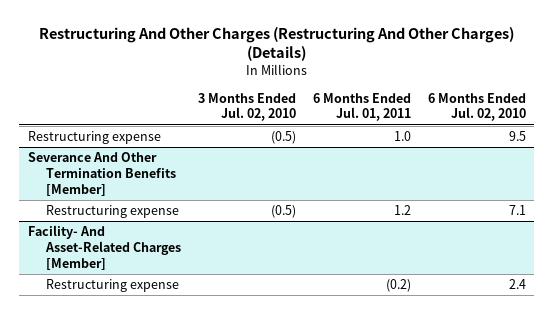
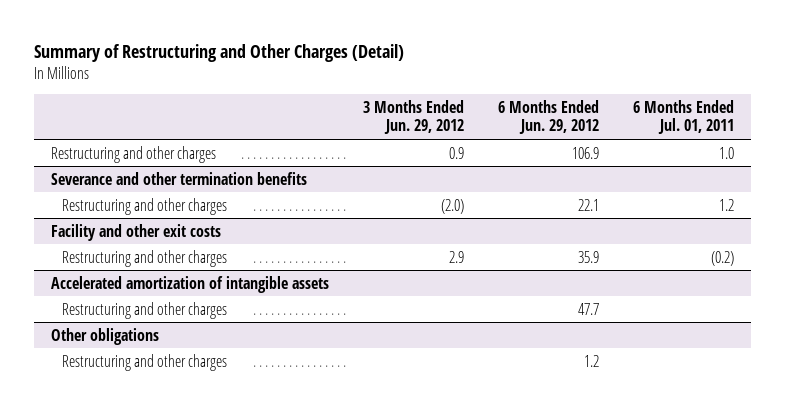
- Restructuring And Other Charges (Restructuring And Other Charges) (Details)
+ Summary of Restructuring and Other Charges (Detail)
- | 3 Months Ended Jul. 02, 2010 | 6 Months Ended Jul. 01, 2011 | 6 Months Ended Jul. 02, 2010
+ | 3 Months Ended Jun. 29, 2012 | 6 Months Ended Jun. 29, 2012 | 6 Months Ended Jul. 01, 2011
- Restructuring expense | (0.5) | 1.0 | 9.5
- Severance And Other Termination Benefits [Member]
- Restructuring expense | (0.5) | 1.2 | 7.1
- Facility- And Asset-Related Charges [Member]
- Restructuring expense | | (0.2) | 2.4
+ Restructuring and other charges | 0.9 | 106.9 | 1.0
+ Severance and other termination benefits
+ Restructuring and other charges | (2.0) | 22.1 | 1.2
+ Facility and other exit costs
+ Restructuring and other charges | 2.9 | 35.9 | (0.2)
+ Accelerated amortization of intangible assets
+ Restructuring and other charges | | 47.7 |
+ Other obligations
+ Restructuring and other charges | | 1.2 |

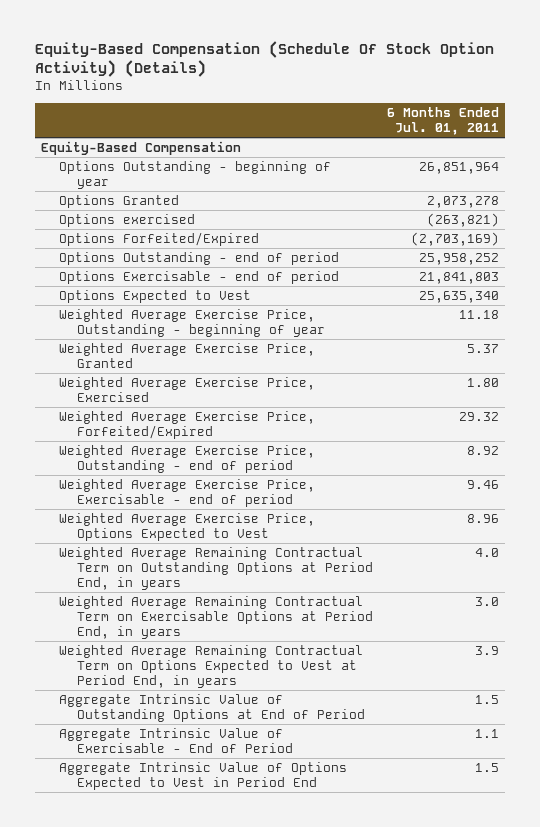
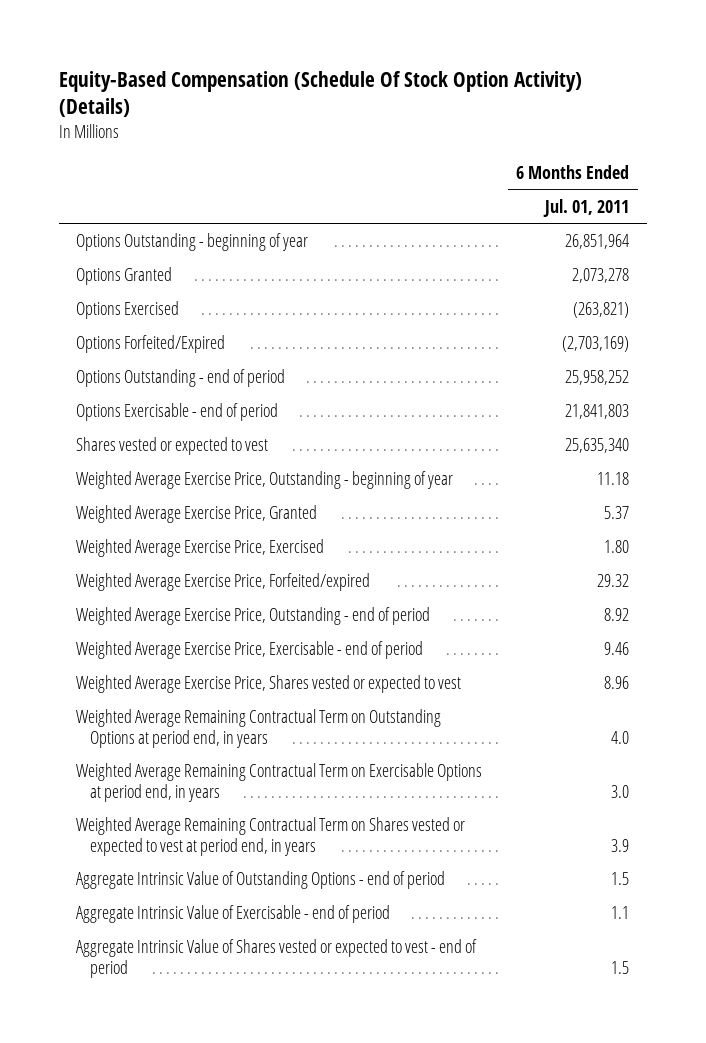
- Equity-Based Compensation
- Options exercised | (263,821)
+ Options Exercised | (263,821)
- Options Expected to Vest | 25,635,340
+ Shares vested or expected to vest | 25,635,340
- Weighted Average Exercise Price, Forfeited/Expired | 29.32
+ Weighted Average Exercise Price, Forfeited/expired | 29.32
- Weighted Average Exercise Price, Options Expected to Vest | 8.96
- Weighted Average Remaining Contractual Term on Outstanding Options at Period End, in years | 4.0
- Weighted Average Remaining Contractual Term on Exercisable Options at Period End, in years | 3.0
- Weighted Average Remaining Contractual Term on Options Expected to Vest at Period End, in years | 3.9
- Aggregate Intrinsic Value of Outstanding Options at End of Period | 1.5
- Aggregate Intrinsic Value of Exercisable - End of Period | 1.1
- Aggregate Intrinsic Value of Options Expected to Vest in Period End | 1.5
+ Weighted Average Exercise Price, Shares vested or expected to vest | 8.96
+ Weighted Average Remaining Contractual Term on Outstanding Options at period end, in years | 4.0
+ Weighted Average Remaining Contractual Term on Exercisable Options at period end, in years | 3.0
+ Weighted Average Remaining Contractual Term on Shares vested or expected to vest at period end, in years | 3.9
+ Aggregate Intrinsic Value of Outstanding Options - end of period | 1.5
+ Aggregate Intrinsic Value of Exercisable - end of period | 1.1
+ Aggregate Intrinsic Value of Shares vested or expected to vest - end of period | 1.5

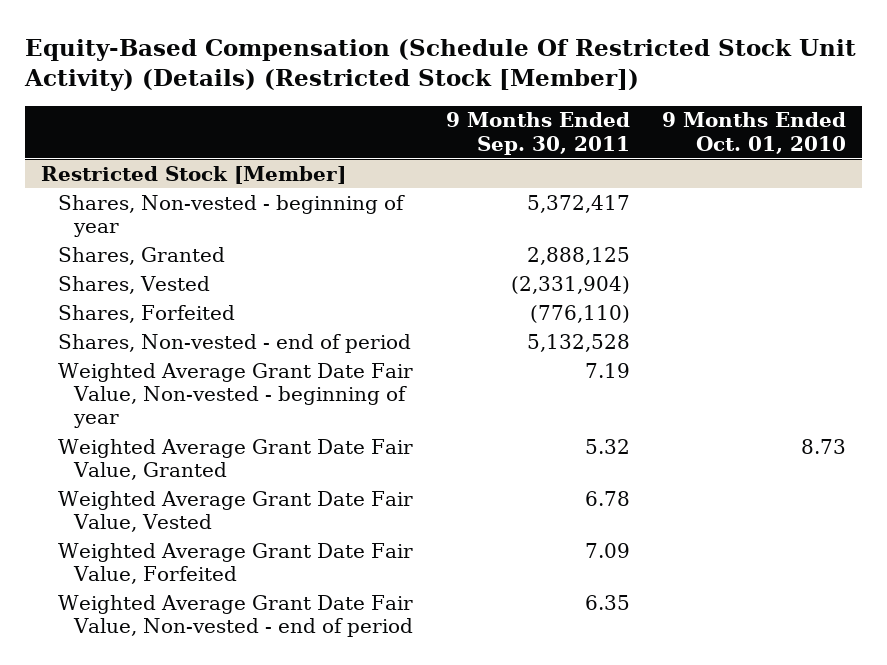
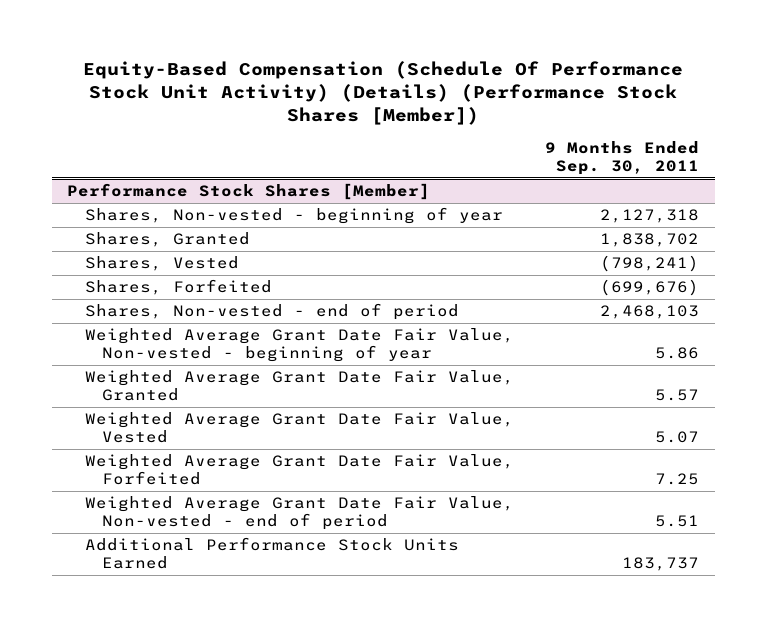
- Equity-Based Compensation (Schedule Of Restricted Stock Unit Activity) (Details) (Restricted Stock [Member])
+ Equity-Based Compensation (Schedule Of Performance Stock Unit Activity) (Details) (Performance Stock Shares [Member])
- | 9 Months Ended Sep. 30, 2011 | 9 Months Ended Oct. 01, 2010
+ | 9 Months Ended Sep. 30, 2011
- Restricted Stock [Member]
- Shares, Non-vested - beginning of year | 5,372,417 |
- Shares, Granted | 2,888,125 |
- Shares, Vested | (2,331,904) |
- Shares, Forfeited | (776,110) |
- Shares, Non-vested - end of period | 5,132,528 |
- Weighted Average Grant Date Fair Value, Non-vested - beginning of year | 7.19 |
- Weighted Average Grant Date Fair Value, Granted | 5.32 | 8.73
- Weighted Average Grant Date Fair Value, Vested | 6.78 |
- Weighted Average Grant Date Fair Value, Forfeited | 7.09 |
- Weighted Average Grant Date Fair Value, Non-vested - end of period | 6.35 |
+ Performance Stock Shares [Member]
+ Shares, Non-vested - beginning of year | 2,127,318
+ Shares, Granted | 1,838,702
+ Shares, Vested | (798,241)
+ Shares, Forfeited | (699,676)
+ Shares, Non-vested - end of period | 2,468,103
+ Weighted Average Grant Date Fair Value, Non-vested - beginning of year | 5.86
+ Weighted Average Grant Date Fair Value, Granted | 5.57
+ Weighted Average Grant Date Fair Value, Vested | 5.07
+ Weighted Average Grant Date Fair Value, Forfeited | 7.25
+ Weighted Average Grant Date Fair Value, Non-vested - end of period | 5.51
+ Additional Performance Stock Units Earned | 183,737

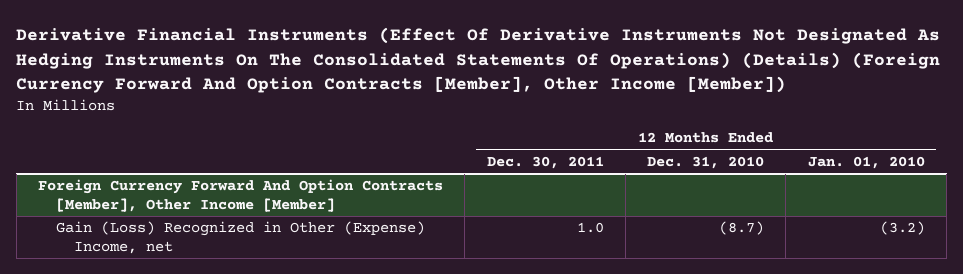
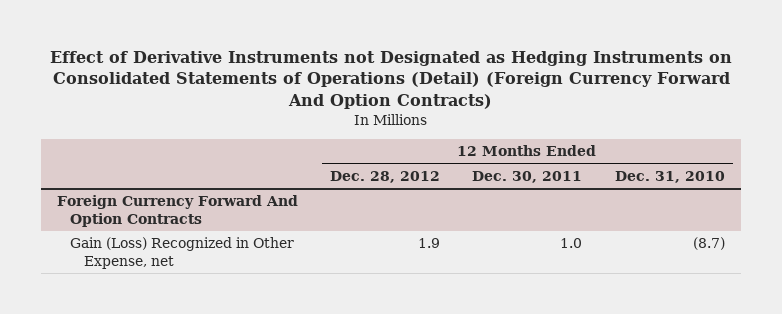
- Derivative Financial Instruments (Effect Of Derivative Instruments Not Designated As Hedging Instruments On The Consolidated Statements Of Operations) (Details) (Foreign Currency Forward And Option Contracts [Member], Other Income [Member])
+ Effect of Derivative Instruments not Designated as Hedging Instruments on Consolidated Statements of Operations (Detail) (Foreign Currency Forward And Option Contracts)
- | 12 Months Ended Dec. 30, 2011 | 12 Months Ended Dec. 31, 2010 | 12 Months Ended Jan. 01, 2010
+ | 12 Months Ended Dec. 28, 2012 | 12 Months Ended Dec. 30, 2011 | 12 Months Ended Dec. 31, 2010
- Foreign Currency Forward And Option Contracts [Member], Other Income [Member]
- Gain (Loss) Recognized in Other (Expense) Income, net | 1.0 | (8.7) | (3.2)
+ Foreign Currency Forward And Option Contracts
+ Gain (Loss) Recognized in Other Expense, net | 1.9 | 1.0 | (8.7)

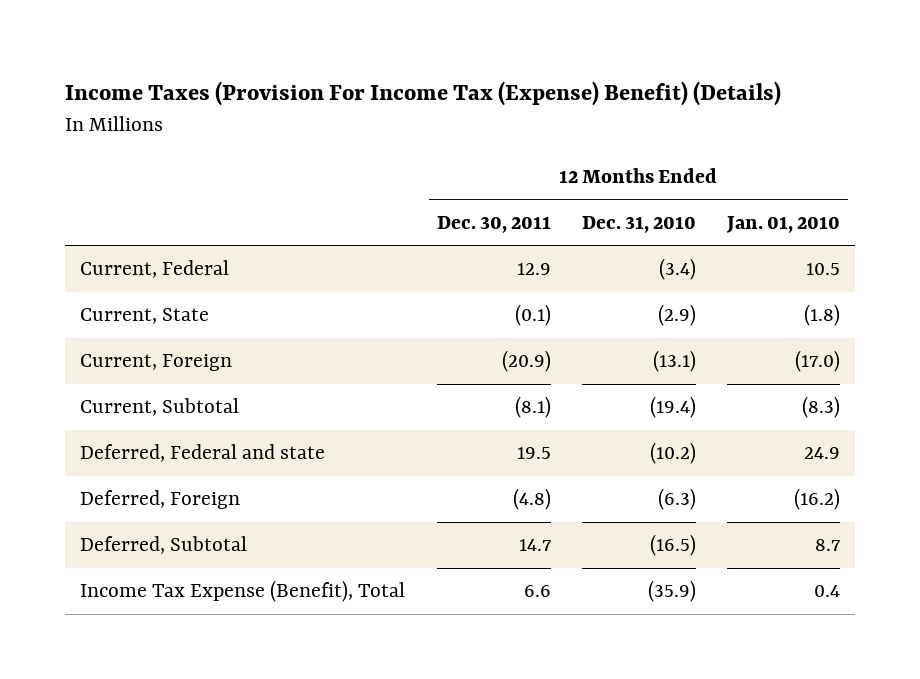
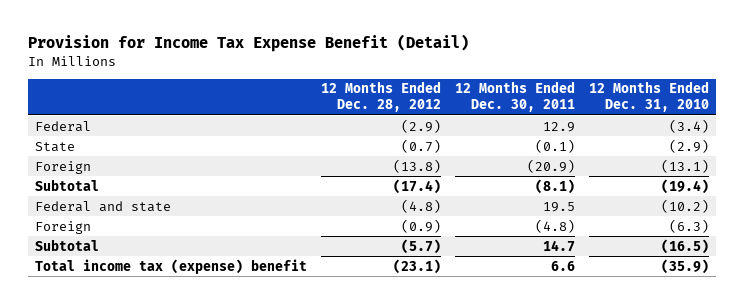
- Income Taxes (Provision For Income Tax (Expense) Benefit) (Details)
+ Provision for Income Tax Expense Benefit (Detail)
- | 12 Months Ended Dec. 30, 2011 | 12 Months Ended Dec. 31, 2010 | 12 Months Ended Jan. 01, 2010
+ | 12 Months Ended Dec. 28, 2012 | 12 Months Ended Dec. 30, 2011 | 12 Months Ended Dec. 31, 2010
- Current, Federal | 12.9 | (3.4) | 10.5
- Current, State | (0.1) | (2.9) | (1.8)
- Current, Foreign | (20.9) | (13.1) | (17.0)
- Current, Subtotal | (8.1) | (19.4) | (8.3)
- Deferred, Federal and state | 19.5 | (10.2) | 24.9
- Deferred, Foreign | (4.8) | (6.3) | (16.2)
- Deferred, Subtotal | 14.7 | (16.5) | 8.7
- Income Tax Expense (Benefit), Total | 6.6 | (35.9) | 0.4
+ Federal | (2.9) | 12.9 | (3.4)
+ State | (0.7) | (0.1) | (2.9)
+ Foreign | (13.8) | (20.9) | (13.1)
+ Subtotal | (17.4) | (8.1) | (19.4)
+ Federal and state | (4.8) | 19.5 | (10.2)
+ Foreign | (0.9) | (4.8) | (6.3)
+ Subtotal | (5.7) | 14.7 | (16.5)
+ Total income tax (expense) benefit | (23.1) | 6.6 | (35.9)

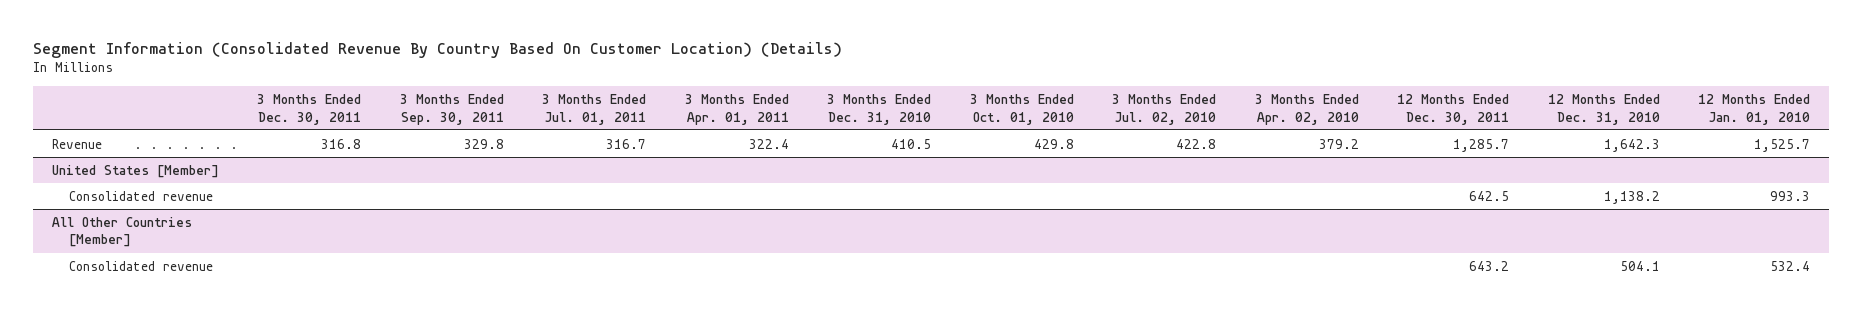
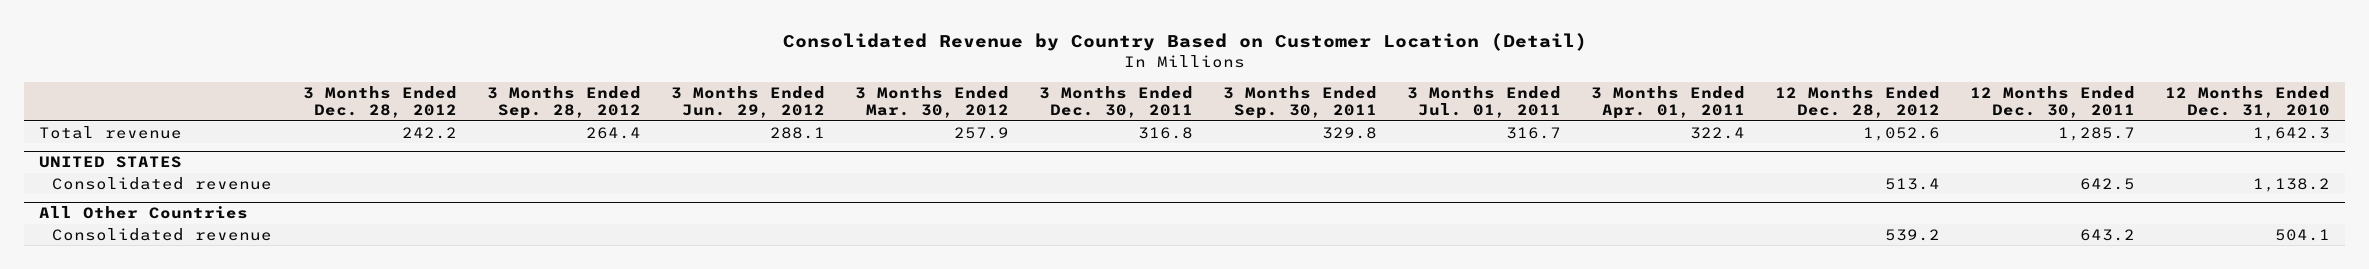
- Segment Information (Consolidated Revenue By Country Based On Customer Location) (Details)
+ Consolidated Revenue by Country Based on Customer Location (Detail)
- | 3 Months Ended Dec. 30, 2011 | 3 Months Ended Sep. 30, 2011 | 3 Months Ended Jul. 01, 2011 | 3 Months Ended Apr. 01, 2011 | 3 Months Ended Dec. 31, 2010 | 3 Months Ended Oct. 01, 2010 | 3 Months Ended Jul. 02, 2010 | 3 Months Ended Apr. 02, 2010 | 12 Months Ended Dec. 30, 2011 | 12 Months Ended Dec. 31, 2010 | 12 Months Ended Jan. 01, 2010
+ | 3 Months Ended Dec. 28, 2012 | 3 Months Ended Sep. 28, 2012 | 3 Months Ended Jun. 29, 2012 | 3 Months Ended Mar. 30, 2012 | 3 Months Ended Dec. 30, 2011 | 3 Months Ended Sep. 30, 2011 | 3 Months Ended Jul. 01, 2011 | 3 Months Ended Apr. 01, 2011 | 12 Months Ended Dec. 28, 2012 | 12 Months Ended Dec. 30, 2011 | 12 Months Ended Dec. 31, 2010
- Revenue | 316.8 | 329.8 | 316.7 | 322.4 | 410.5 | 429.8 | 422.8 | 379.2 | 1,285.7 | 1,642.3 | 1,525.7
- United States [Member]
+ Total revenue | 242.2 | 264.4 | 288.1 | 257.9 | 316.8 | 329.8 | 316.7 | 322.4 | 1,052.6 | 1,285.7 | 1,642.3
+ UNITED STATES
- All Other Countries [Member]
+ All Other Countries

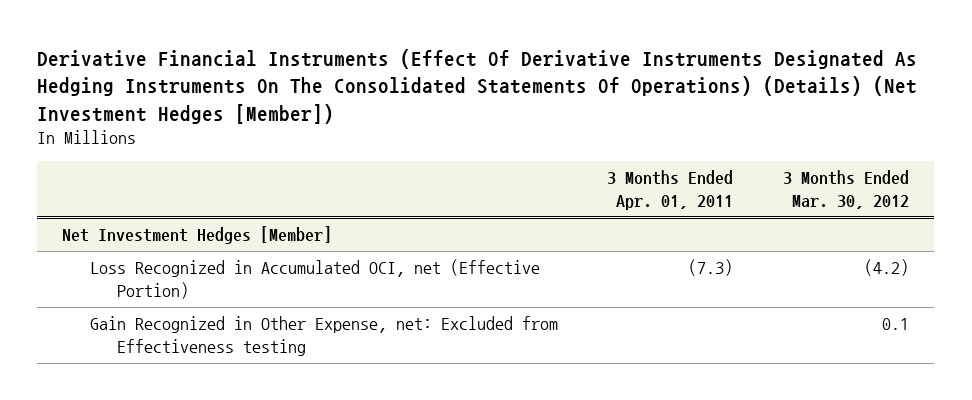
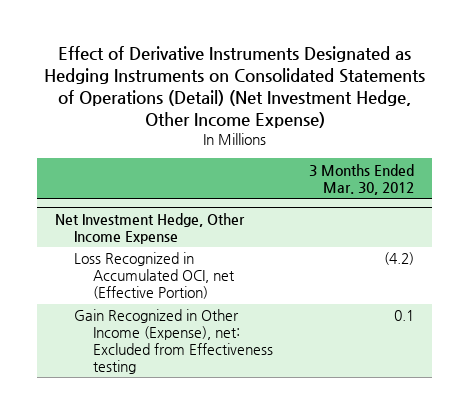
- Derivative Financial Instruments (Effect Of Derivative Instruments Designated As Hedging Instruments On The Consolidated Statements Of Operations) (Details) (Net Investment Hedges [Member])
+ Effect of Derivative Instruments Designated as Hedging Instruments on Consolidated Statements of Operations (Detail) (Net Investment Hedge, Other Income Expense)
- | 3 Months Ended Apr. 01, 2011 | 3 Months Ended Mar. 30, 2012
+ | 3 Months Ended Mar. 30, 2012
- Net Investment Hedges [Member]
+ Net Investment Hedge, Other Income Expense
- Gain Recognized in Other Expense, net: Excluded from Effectiveness testing | | 0.1
+ Gain Recognized in Other Income (Expense), net: Excluded from Effectiveness testing | 0.1

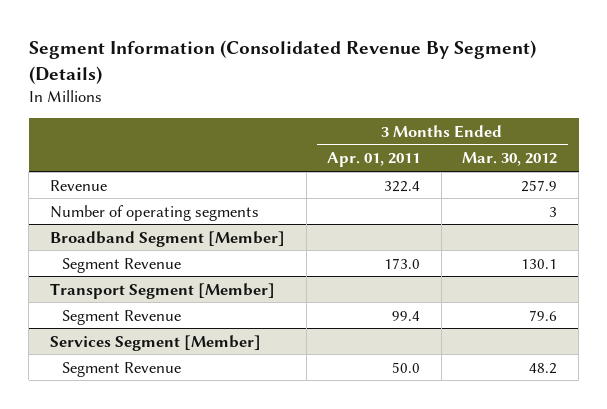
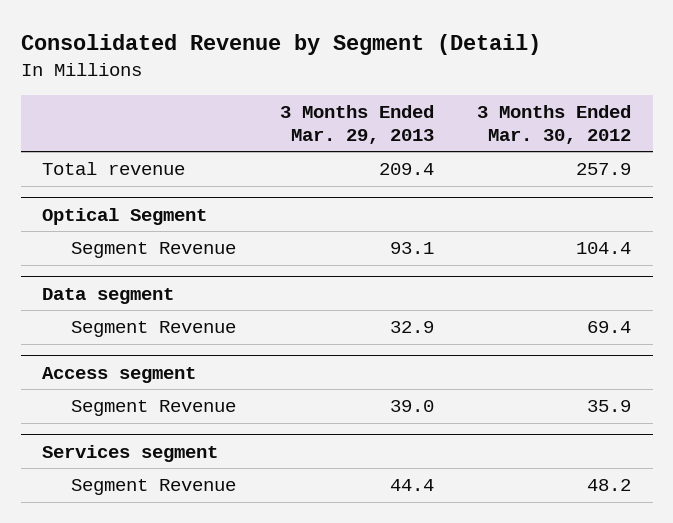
- Segment Information (Consolidated Revenue By Segment) (Details)
+ Consolidated Revenue by Segment (Detail)
- | 3 Months Ended Apr. 01, 2011 | 3 Months Ended Mar. 30, 2012
+ | 3 Months Ended Mar. 29, 2013 | 3 Months Ended Mar. 30, 2012
- Revenue | 322.4 | 257.9
- Number of operating segments | | 3
- Broadband Segment [Member]
- Segment Revenue | 173.0 | 130.1
- Transport Segment [Member]
- Segment Revenue | 99.4 | 79.6
- Services Segment [Member]
+ Total revenue | 209.4 | 257.9
+ Optical Segment
+ Segment Revenue | 93.1 | 104.4
+ Data segment
+ Segment Revenue | 32.9 | 69.4
+ Access segment
+ Segment Revenue | 39.0 | 35.9
+ Services segment

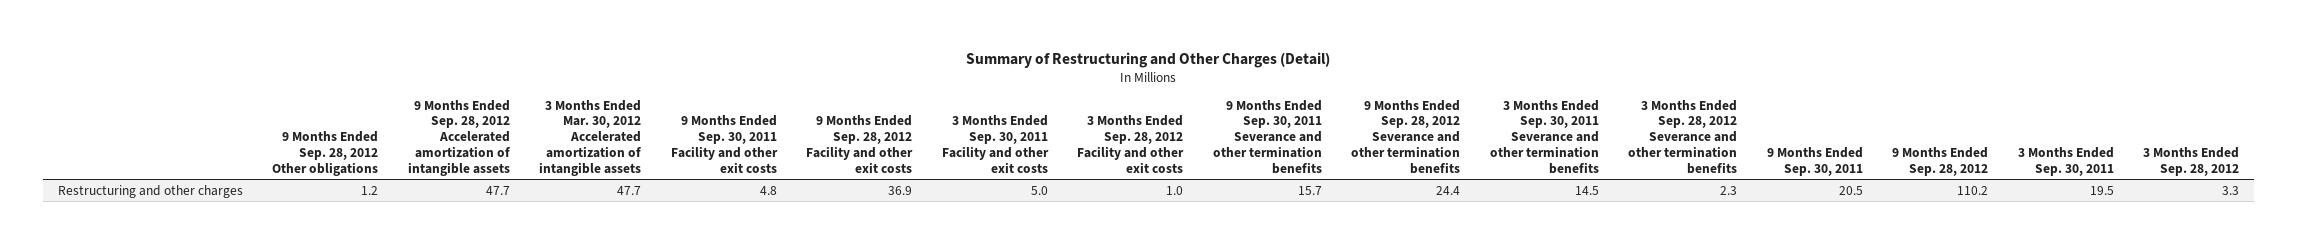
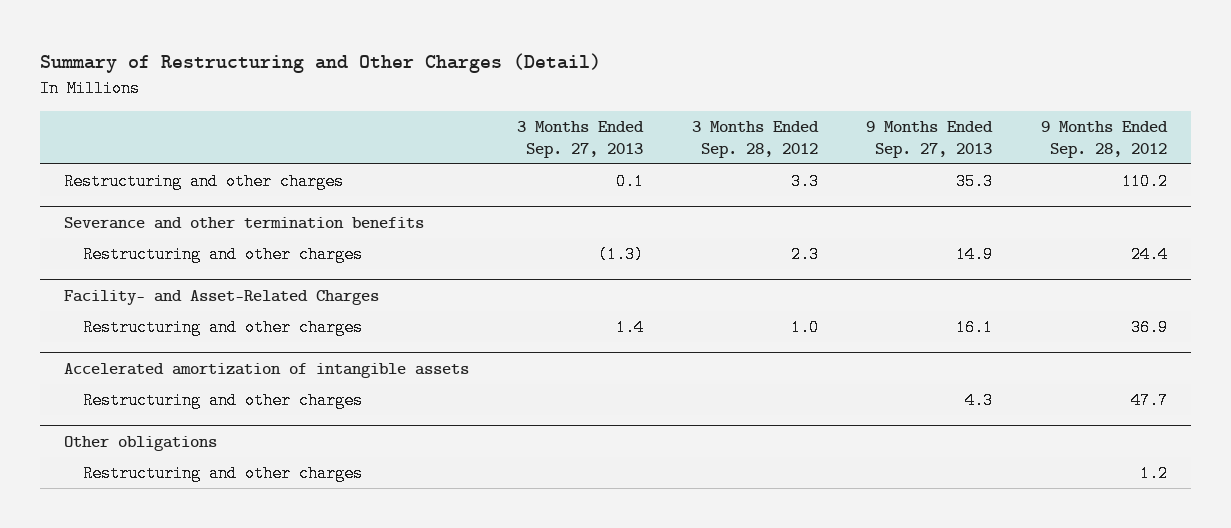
- | 9 Months Ended Sep. 28, 2012 Other obligations | 9 Months Ended Sep. 28, 2012 Accelerated amortization of intangible assets | 3 Months Ended Mar. 30, 2012 Accelerated amortization of intangible assets | 9 Months Ended Sep. 30, 2011 Facility and other exit costs | 9 Months Ended Sep. 28, 2012 Facility and other exit costs | 3 Months Ended Sep. 30, 2011 Facility and other exit costs | 3 Months Ended Sep. 28, 2012 Facility and other exit costs | 9 Months Ended Sep. 30, 2011 Severance and other termination benefits | 9 Months Ended Sep. 28, 2012 Severance and other termination benefits | 3 Months Ended Sep. 30, 2011 Severance and other termination benefits | 3 Months Ended Sep. 28, 2012 Severance and other termination benefits | 9 Months Ended Sep. 30, 2011 | 9 Months Ended Sep. 28, 2012 | 3 Months Ended Sep. 30, 2011 | 3 Months Ended Sep. 28, 2012
+ | 3 Months Ended Sep. 27, 2013 | 3 Months Ended Sep. 28, 2012 | 9 Months Ended Sep. 27, 2013 | 9 Months Ended Sep. 28, 2012
+ Severance and other termination benefits
+ Restructuring and other charges | (1.3) | 2.3 | 14.9 | 24.4
+ Facility- and Asset-Related Charges
+ Restructuring and other charges | 1.4 | 1.0 | 16.1 | 36.9
+ Accelerated amortization of intangible assets
+ Restructuring and other charges | | | 4.3 | 47.7
+ Other obligations
+ Restructuring and other charges | | | | 1.2

